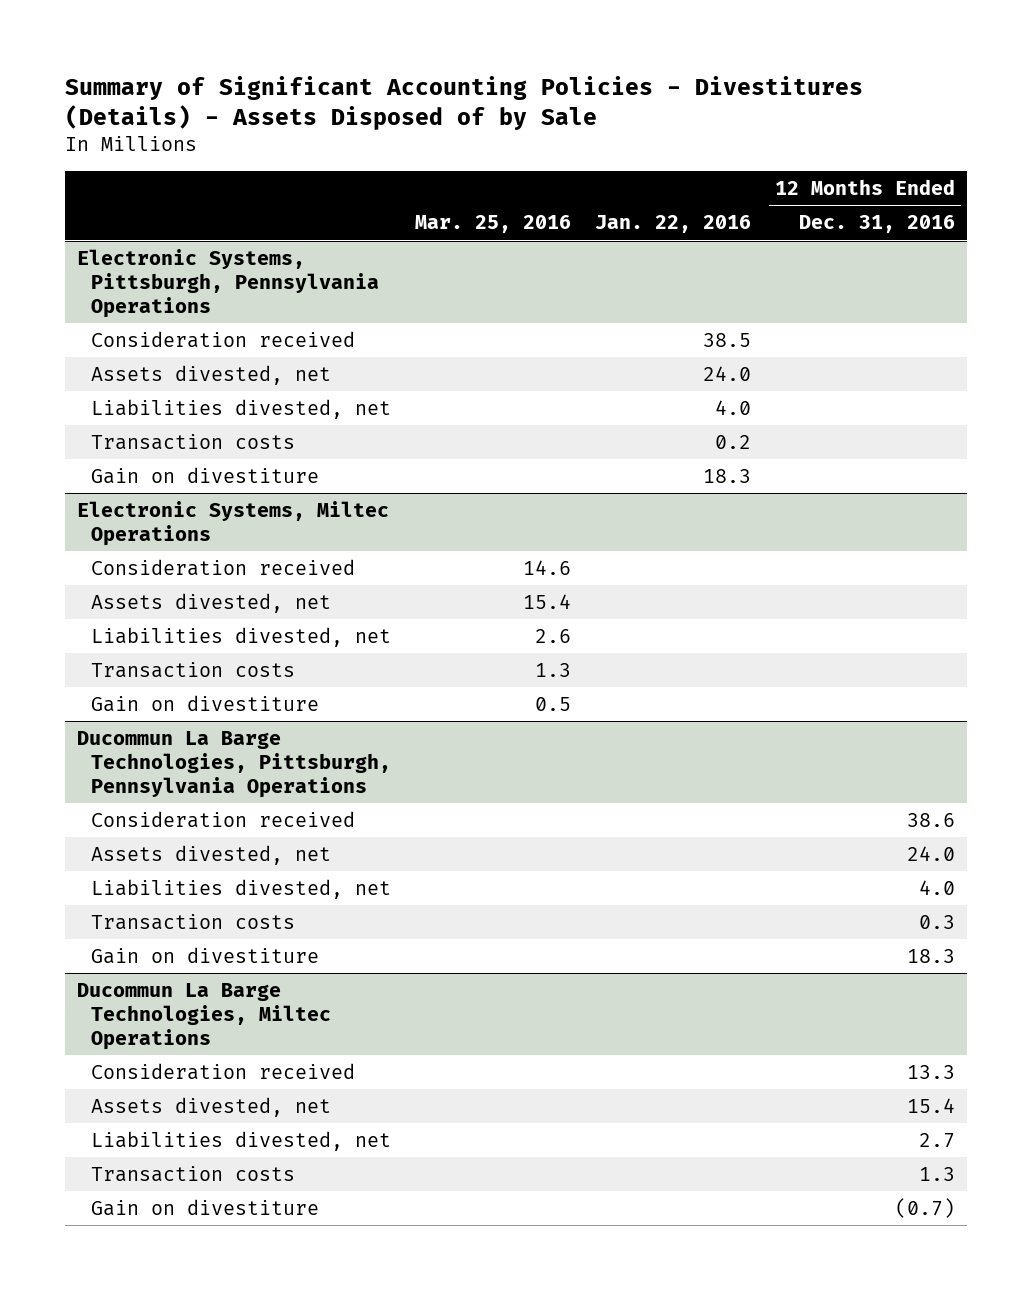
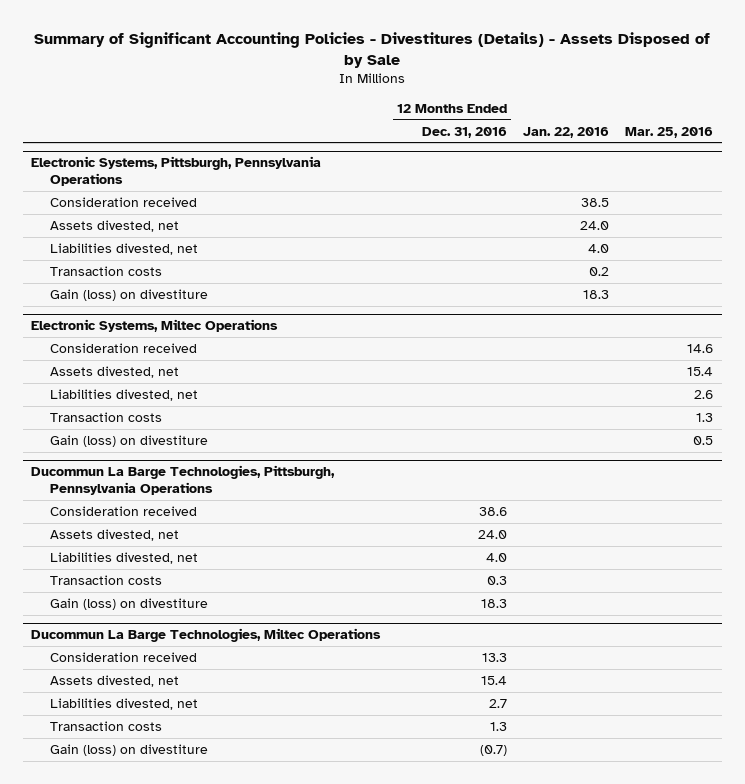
- | Mar. 25, 2016 | Jan. 22, 2016 | 12 Months Ended Dec. 31, 2016
+ | 12 Months Ended Dec. 31, 2016 | Jan. 22, 2016 | Mar. 25, 2016
@ Electronic Systems, Pittsburgh, Pennsylvania Operations
- Gain on divestiture | | 18.3 |
+ Gain (loss) on divestiture | | 18.3 |
@ Electronic Systems, Miltec Operations
- Gain on divestiture | 0.5 | |
+ Gain (loss) on divestiture | | | 0.5
@ Ducommun La Barge Technologies, Pittsburgh, Pennsylvania Operations
- Gain on divestiture | | | 18.3
+ Gain (loss) on divestiture | 18.3 | |
@ Ducommun La Barge Technologies, Miltec Operations
- Gain on divestiture | | | (0.7)
+ Gain (loss) on divestiture | (0.7) | |

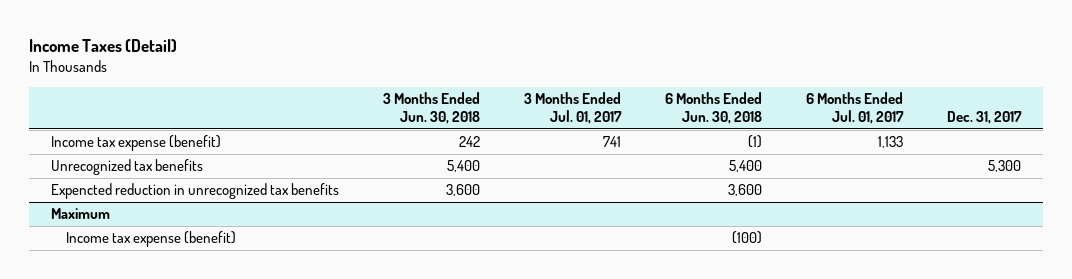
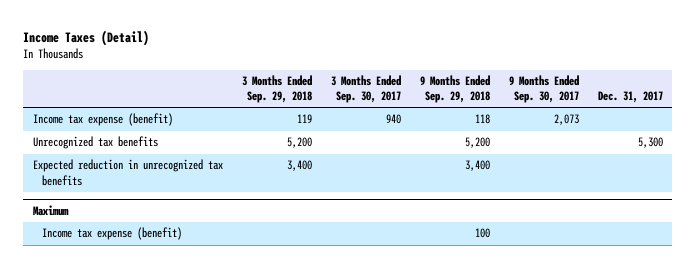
- | 3 Months Ended Jun. 30, 2018 | 3 Months Ended Jul. 01, 2017 | 6 Months Ended Jun. 30, 2018 | 6 Months Ended Jul. 01, 2017 | Dec. 31, 2017
+ | 3 Months Ended Sep. 29, 2018 | 3 Months Ended Sep. 30, 2017 | 9 Months Ended Sep. 29, 2018 | 9 Months Ended Sep. 30, 2017 | Dec. 31, 2017
- Expencted reduction in unrecognized tax benefits | 3,600 | | 3,600 | |
+ Expected reduction in unrecognized tax benefits | 3,400 | | 3,400 | |

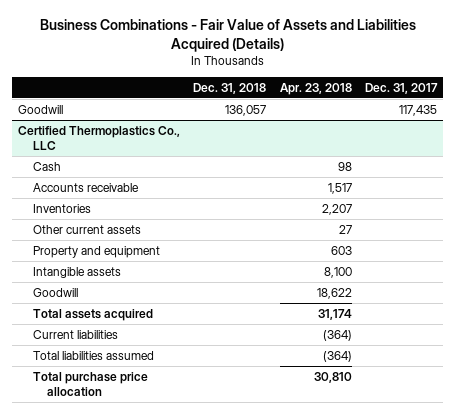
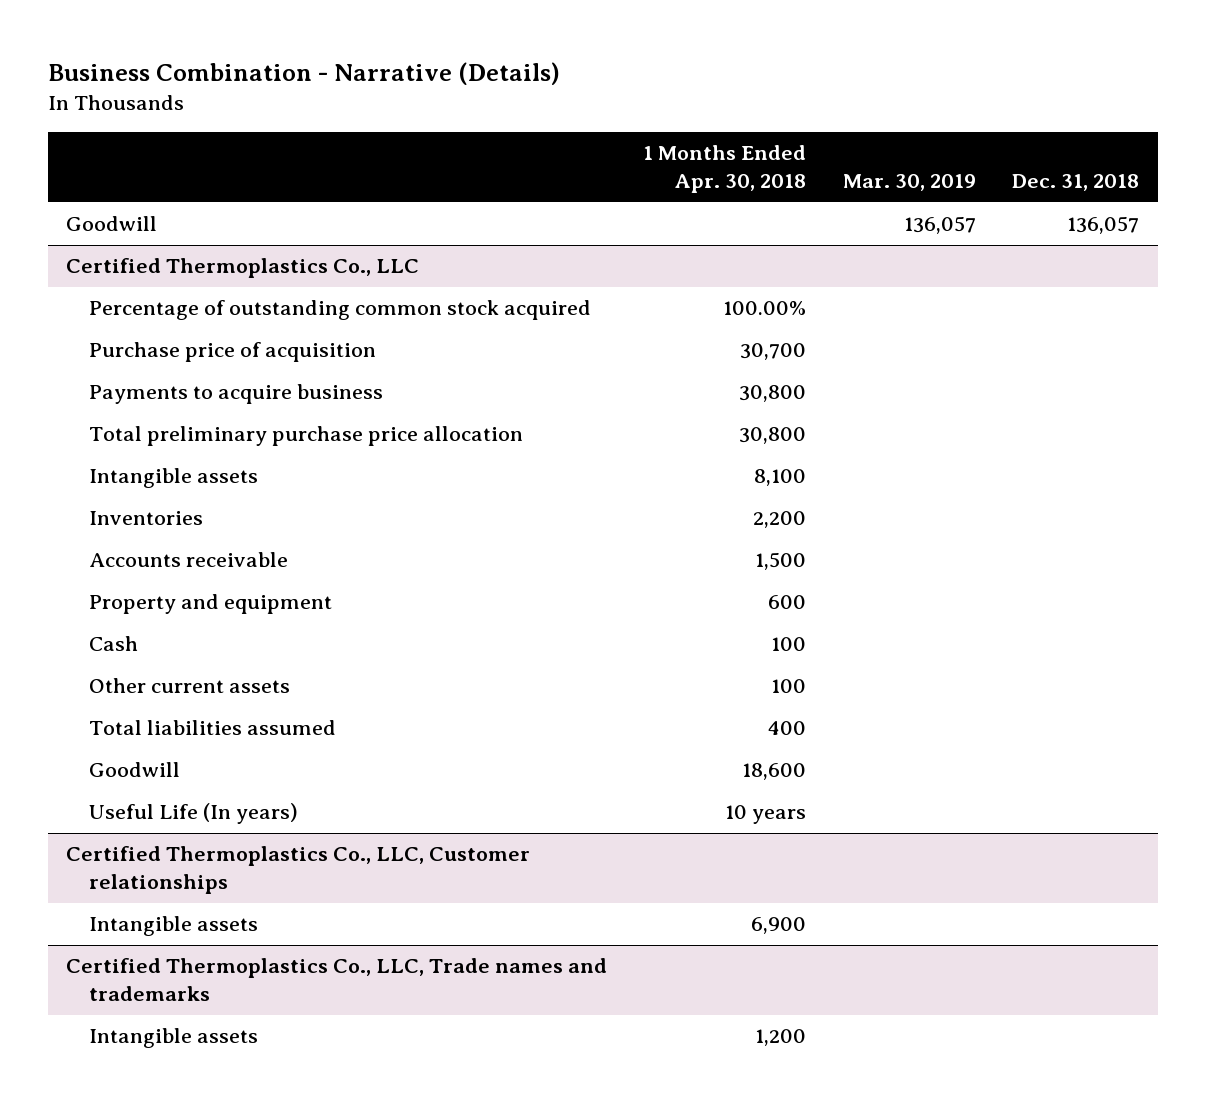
- Business Combinations - Fair Value of Assets and Liabilities Acquired (Details)
+ Business Combination - Narrative (Details)
- | Dec. 31, 2018 | Apr. 23, 2018 | Dec. 31, 2017
+ | 1 Months Ended Apr. 30, 2018 | Mar. 30, 2019 | Dec. 31, 2018
@ Certified Thermoplastics Co., LLC
+ Percentage of outstanding common stock acquired | 100.00% | |
+ Purchase price of acquisition | 30,700 | |
+ Payments to acquire business | 30,800 | |
+ Total preliminary purchase price allocation | 30,800 | |
moved up: Intangible assets | 8,100 | |
moved down: Accounts receivable | 1,500 | |
- Total assets acquired | | 31,174 |
- Current liabilities | | (364) |
moved down: Cash | 100 | |
moved down: Other current assets | 100 | |
- Total purchase price allocation | | 30,810 |
moved down: Goodwill | 18,600 | |
+ Useful Life (In years) | 10 years | |
+ Certified Thermoplastics Co., LLC, Customer relationships
+ Intangible assets | 6,900 | |
+ Certified Thermoplastics Co., LLC, Trade names and trademarks
+ Intangible assets | 1,200 | |

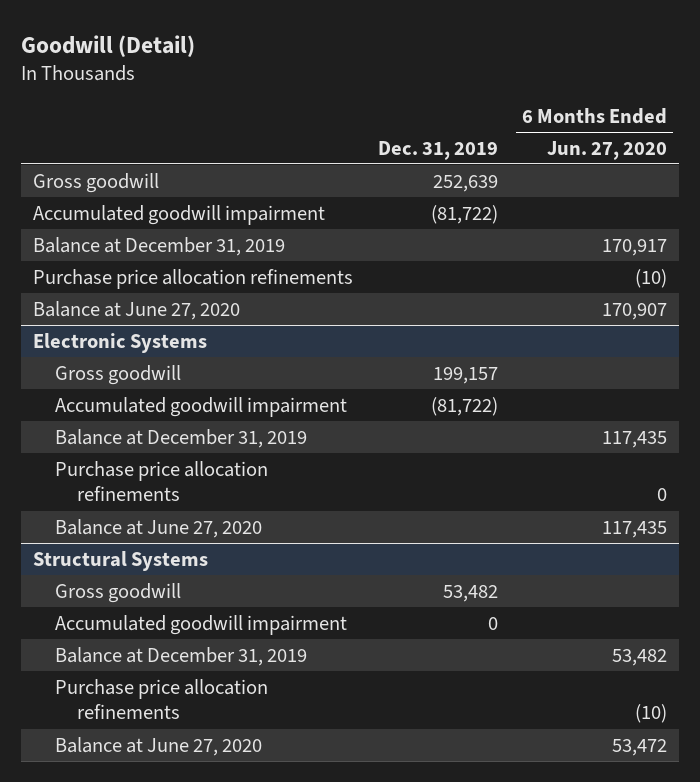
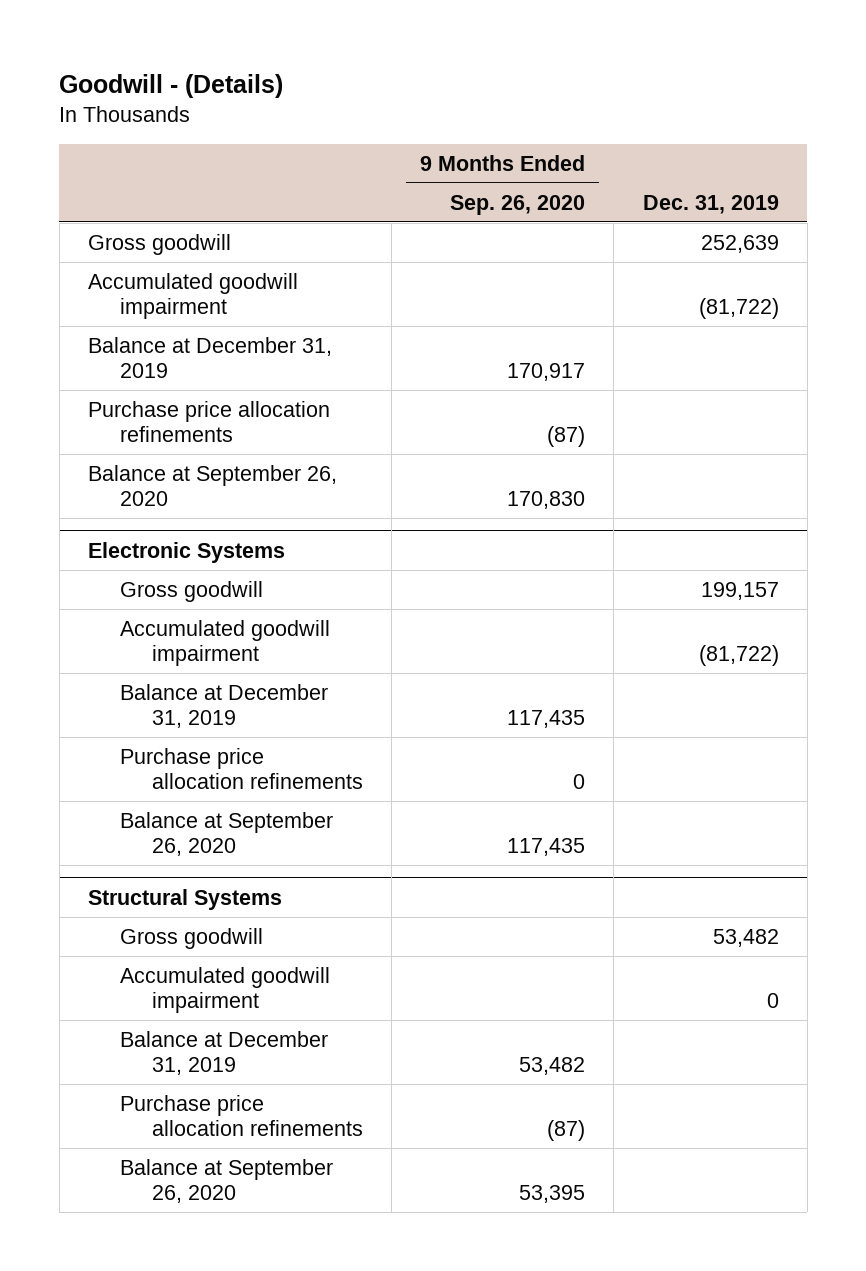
- Goodwill (Detail)
+ Goodwill - (Details)
- | Dec. 31, 2019 | 6 Months Ended Jun. 27, 2020
+ | 9 Months Ended Sep. 26, 2020 | Dec. 31, 2019
- Balance at June 27, 2020 | | 170,907
+ Balance at September 26, 2020 | 170,830 |
@ Electronic Systems
- Balance at June 27, 2020 | | 117,435
+ Balance at September 26, 2020 | 117,435 |
@ Structural Systems
- Balance at June 27, 2020 | | 53,472
+ Balance at September 26, 2020 | 53,395 |

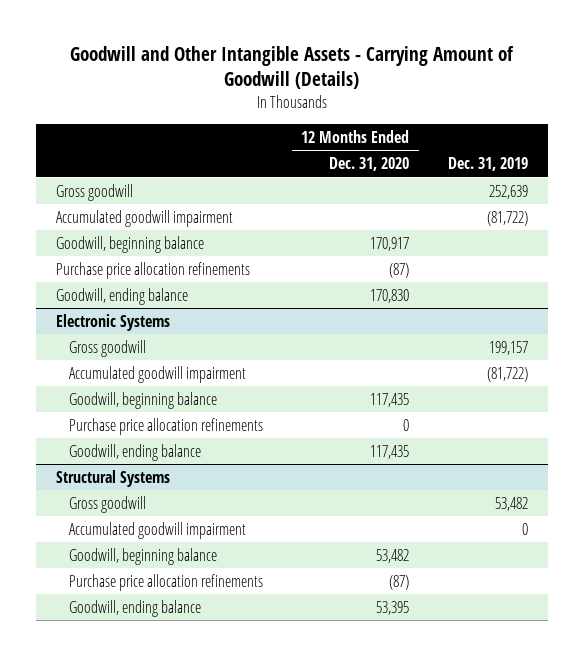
- Goodwill - (Details)
+ Goodwill and Other Intangible Assets - Carrying Amount of Goodwill (Details)
- | 9 Months Ended Sep. 26, 2020 | Dec. 31, 2019
+ | 12 Months Ended Dec. 31, 2020 | Dec. 31, 2019
- Balance at December 31, 2019 | 170,917 |
+ Goodwill, beginning balance | 170,917 |
- Balance at September 26, 2020 | 170,830 |
+ Goodwill, ending balance | 170,830 |
@ Electronic Systems
- Balance at December 31, 2019 | 117,435 |
+ Goodwill, beginning balance | 117,435 |
- Balance at September 26, 2020 | 117,435 |
+ Goodwill, ending balance | 117,435 |
@ Structural Systems
- Balance at December 31, 2019 | 53,482 |
+ Goodwill, beginning balance | 53,482 |
- Balance at September 26, 2020 | 53,395 |
+ Goodwill, ending balance | 53,395 |

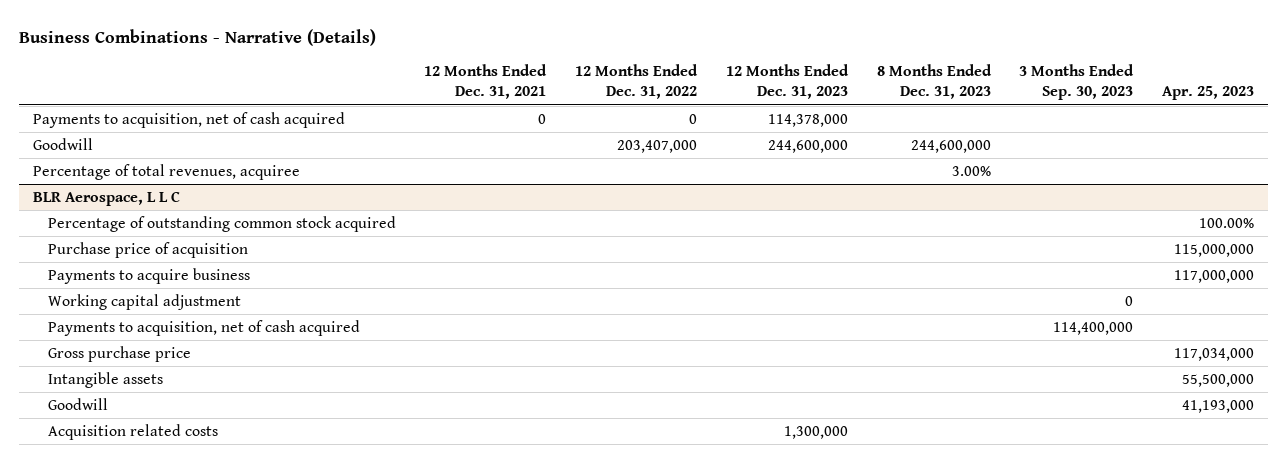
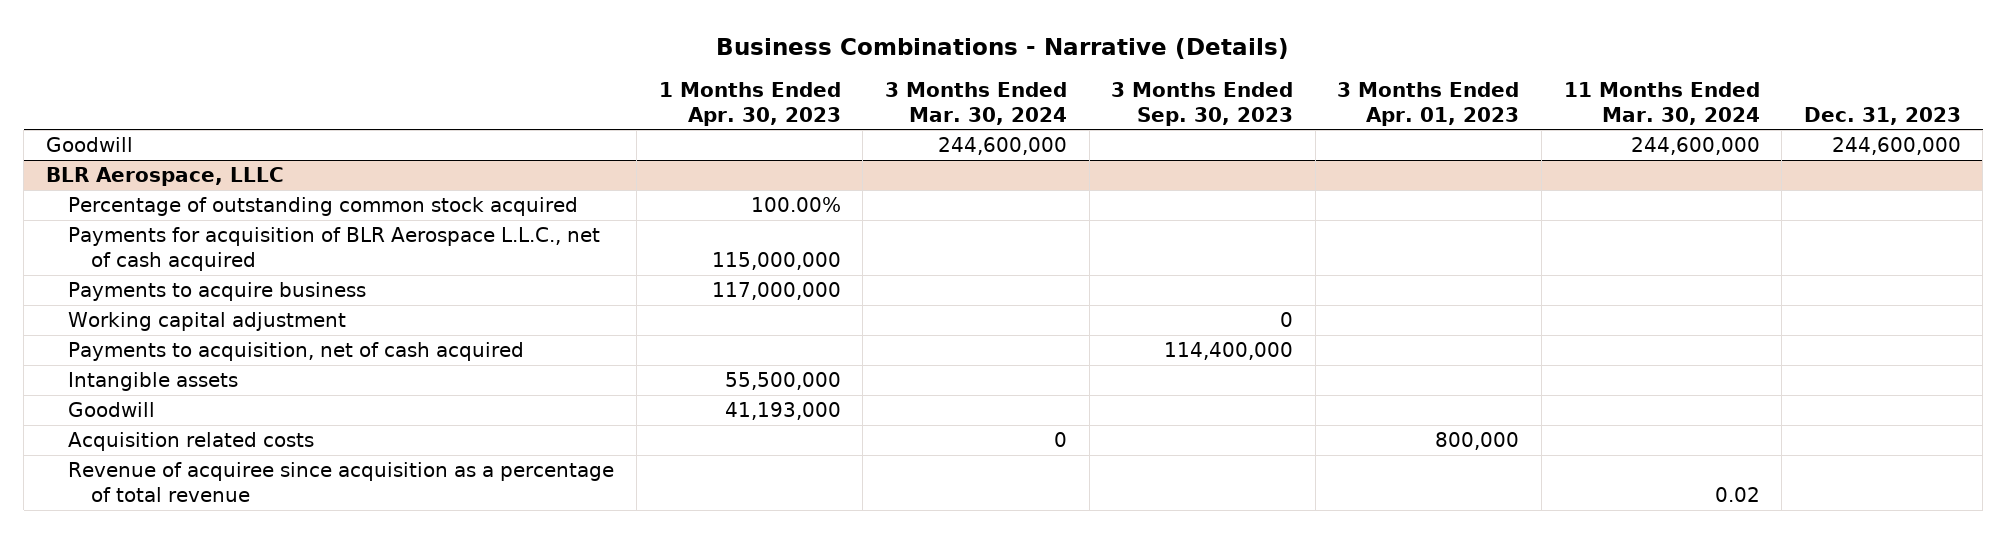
- | 12 Months Ended Dec. 31, 2021 | 12 Months Ended Dec. 31, 2022 | 12 Months Ended Dec. 31, 2023 | 8 Months Ended Dec. 31, 2023 | 3 Months Ended Sep. 30, 2023 | Apr. 25, 2023
+ | 1 Months Ended Apr. 30, 2023 | 3 Months Ended Mar. 30, 2024 | 3 Months Ended Sep. 30, 2023 | 3 Months Ended Apr. 01, 2023 | 11 Months Ended Mar. 30, 2024 | Dec. 31, 2023
- Payments to acquisition, net of cash acquired | 0 | 0 | 114,378,000 | | |
- Percentage of total revenues, acquiree | | | | 3.00% | |
- BLR Aerospace, L L C
+ BLR Aerospace, LLLC
- Purchase price of acquisition | | | | | | 115,000,000
+ Payments for acquisition of BLR Aerospace L.L.C., net of cash acquired | 115,000,000 | | | | |
- Gross purchase price | | | | | | 117,034,000
+ Revenue of acquiree since acquisition as a percentage of total revenue | | | | | 0.02 |

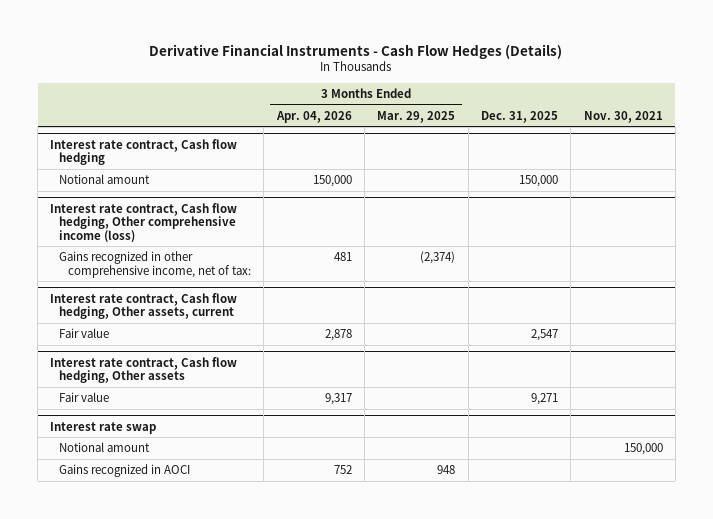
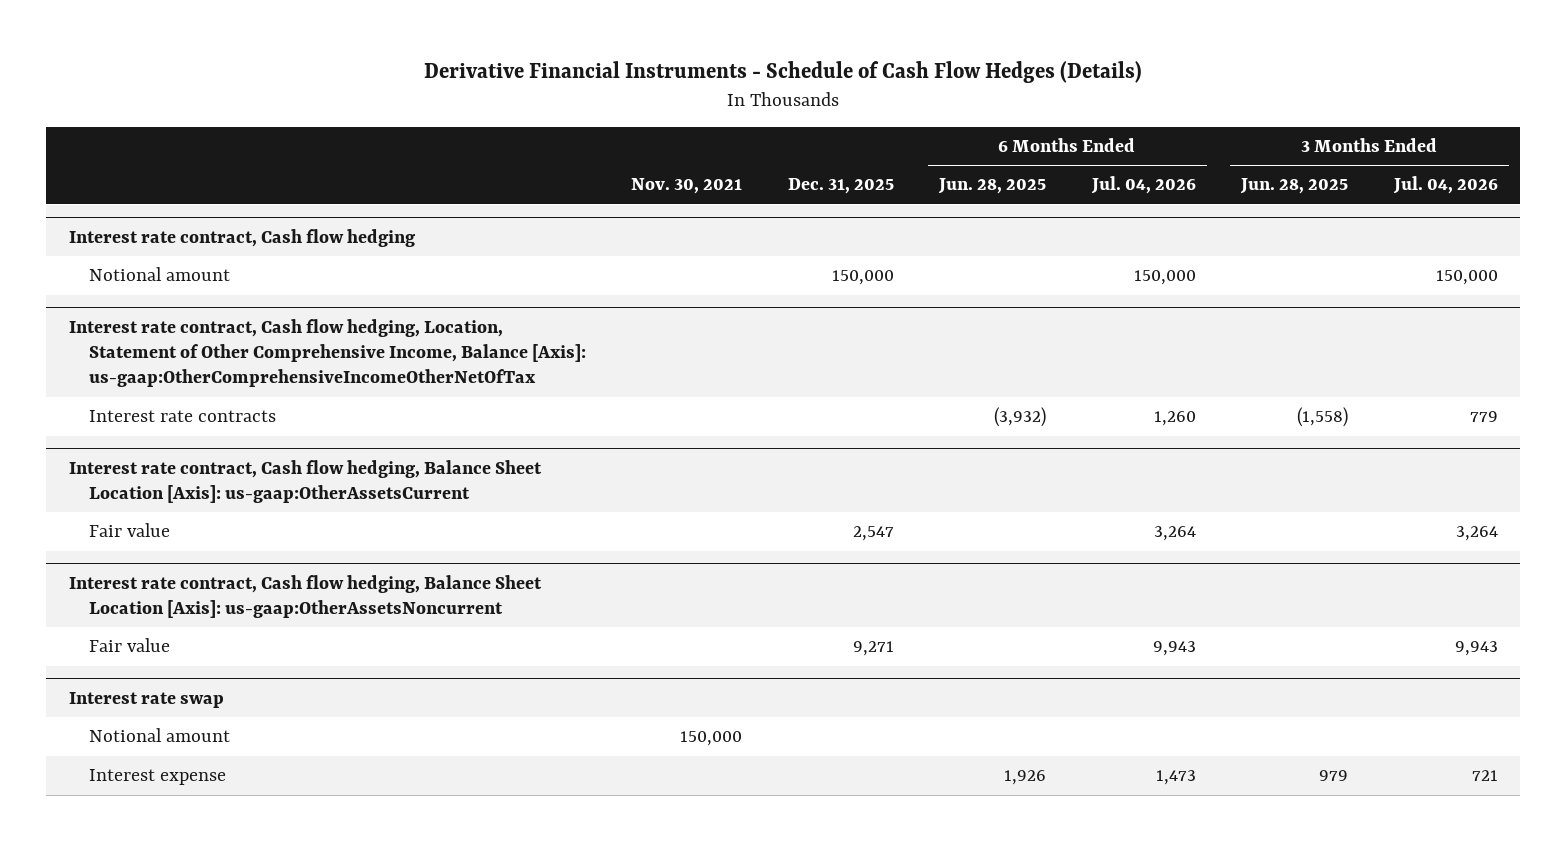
- Derivative Financial Instruments - Cash Flow Hedges (Details)
+ Derivative Financial Instruments - Schedule of Cash Flow Hedges (Details)
- | 3 Months Ended Apr. 04, 2026 | 3 Months Ended Mar. 29, 2025 | Dec. 31, 2025 | Nov. 30, 2021
+ | Nov. 30, 2021 | Dec. 31, 2025 | 6 Months Ended Jun. 28, 2025 | 6 Months Ended Jul. 04, 2026 | 3 Months Ended Jun. 28, 2025 | 3 Months Ended Jul. 04, 2026
- Interest rate contract, Cash flow hedging, Other comprehensive income (loss)
- Gains recognized in other comprehensive income, net of tax: | 481 | (2,374) | |
- Interest rate contract, Cash flow hedging, Other assets, current
+ Interest rate contract, Cash flow hedging, Location, Statement of Other Comprehensive Income, Balance [Axis]: us-gaap:OtherComprehensiveIncomeOtherNetOfTax
+ Interest rate contracts | | | (3,932) | 1,260 | (1,558) | 779
+ Interest rate contract, Cash flow hedging, Balance Sheet Location [Axis]: us-gaap:OtherAssetsCurrent
- Interest rate contract, Cash flow hedging, Other assets
+ Interest rate contract, Cash flow hedging, Balance Sheet Location [Axis]: us-gaap:OtherAssetsNoncurrent
@ Interest rate swap
- Gains recognized in AOCI | 752 | 948 | |
+ Interest expense | | | 1,926 | 1,473 | 979 | 721

